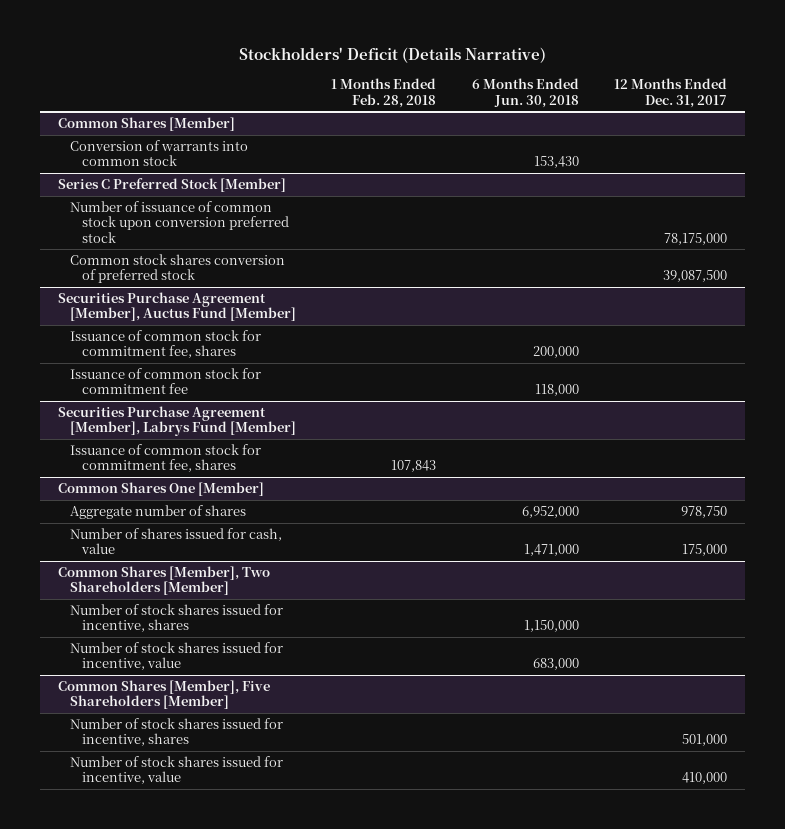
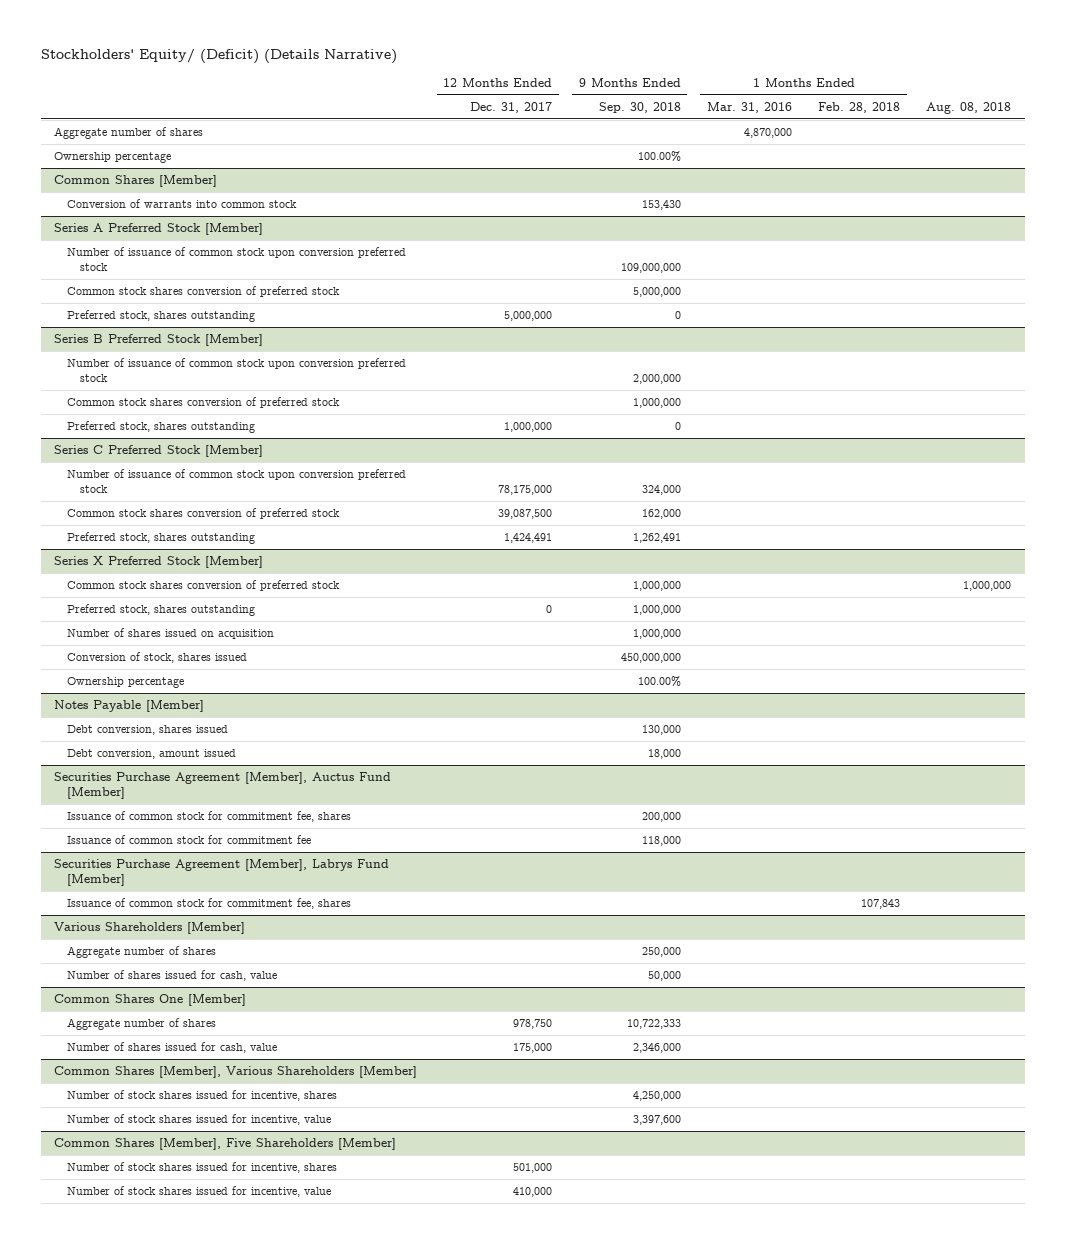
- Stockholders' Deficit (Details Narrative)
+ Stockholders' Equity/ (Deficit) (Details Narrative)
- | 1 Months Ended Feb. 28, 2018 | 6 Months Ended Jun. 30, 2018 | 12 Months Ended Dec. 31, 2017
+ | 12 Months Ended Dec. 31, 2017 | 9 Months Ended Sep. 30, 2018 | 1 Months Ended Mar. 31, 2016 | 1 Months Ended Feb. 28, 2018 | Aug. 08, 2018
+ Aggregate number of shares | | | 4,870,000 | |
+ Ownership percentage | | 100.00% | | |
+ Series A Preferred Stock [Member]
+ Number of issuance of common stock upon conversion preferred stock | | 109,000,000 | | |
+ Common stock shares conversion of preferred stock | | 5,000,000 | | |
+ Preferred stock, shares outstanding | 5,000,000 | 0 | | |
+ Series B Preferred Stock [Member]
+ Number of issuance of common stock upon conversion preferred stock | | 2,000,000 | | |
+ Common stock shares conversion of preferred stock | | 1,000,000 | | |
+ Preferred stock, shares outstanding | 1,000,000 | 0 | | |
@ Series C Preferred Stock [Member]
+ Preferred stock, shares outstanding | 1,424,491 | 1,262,491 | | |
+ Series X Preferred Stock [Member]
+ Common stock shares conversion of preferred stock | | 1,000,000 | | | 1,000,000
+ Preferred stock, shares outstanding | 0 | 1,000,000 | | |
+ Number of shares issued on acquisition | | 1,000,000 | | |
+ Conversion of stock, shares issued | | 450,000,000 | | |
+ Ownership percentage | | 100.00% | | |
+ Notes Payable [Member]
+ Debt conversion, shares issued | | 130,000 | | |
+ Debt conversion, amount issued | | 18,000 | | |
+ Various Shareholders [Member]
+ Aggregate number of shares | | 250,000 | | |
+ Number of shares issued for cash, value | | 50,000 | | |
- Common Shares [Member], Two Shareholders [Member]
+ Common Shares [Member], Various Shareholders [Member]

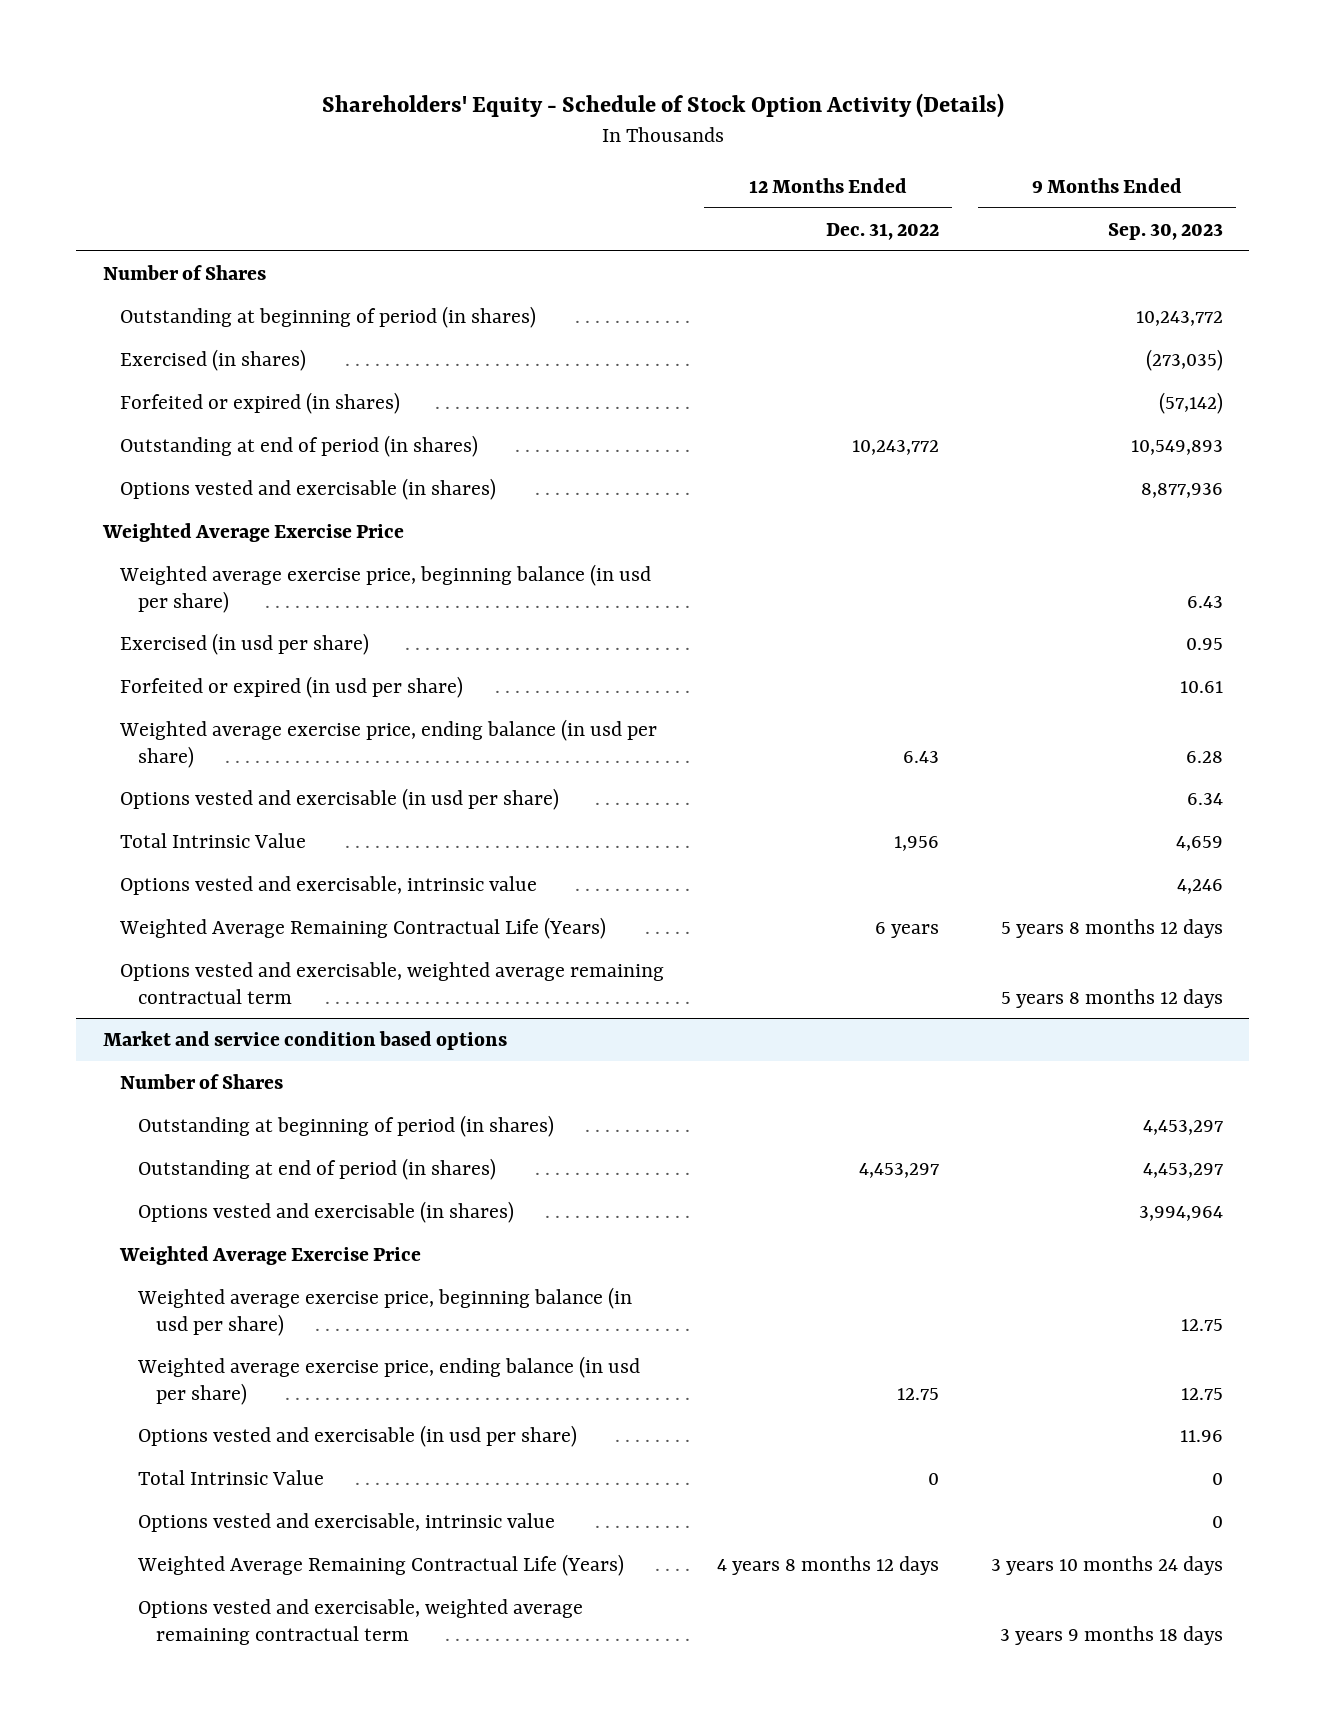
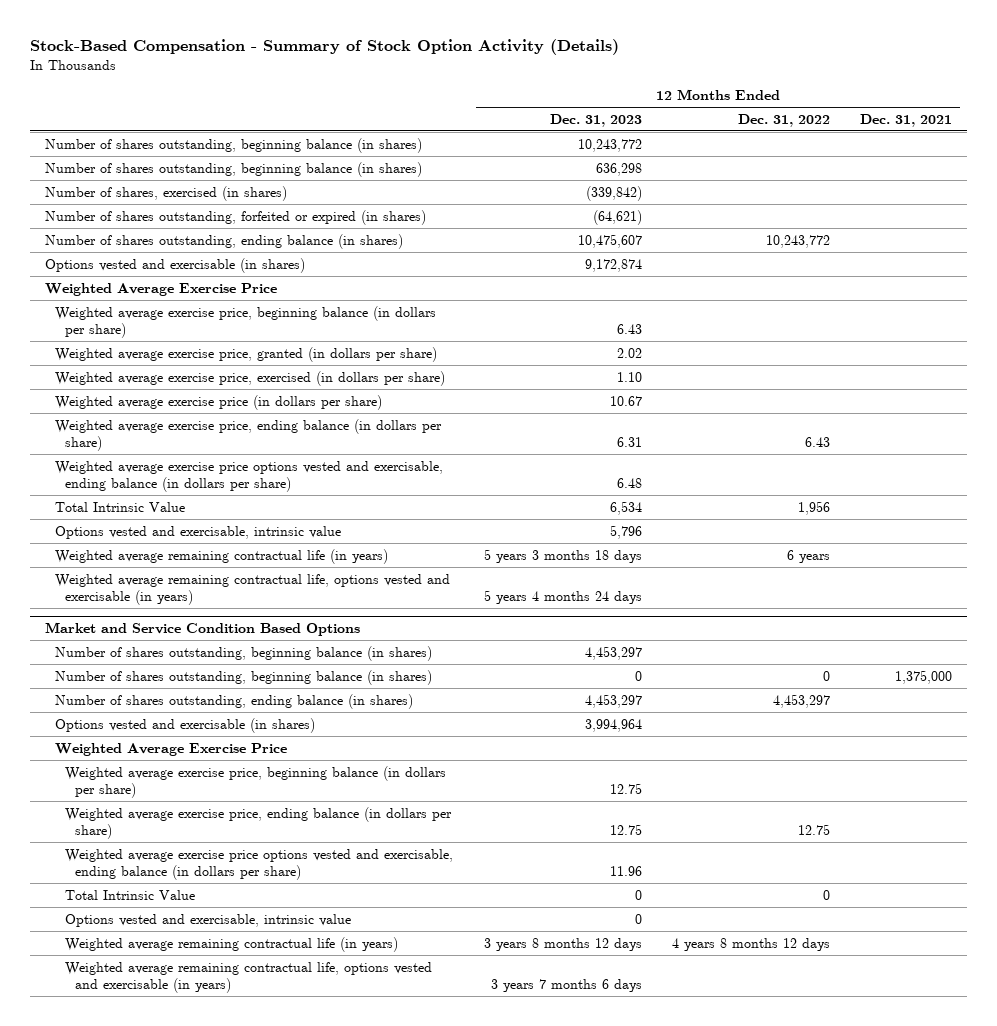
- Shareholders' Equity - Schedule of Stock Option Activity (Details)
+ Stock-Based Compensation - Summary of Stock Option Activity (Details)
- | 12 Months Ended Dec. 31, 2022 | 9 Months Ended Sep. 30, 2023
+ | 12 Months Ended Dec. 31, 2023 | 12 Months Ended Dec. 31, 2022 | 12 Months Ended Dec. 31, 2021
- Number of Shares
- Outstanding at beginning of period (in shares) | | 10,243,772
- Exercised (in shares) | | (273,035)
- Forfeited or expired (in shares) | | (57,142)
- Outstanding at end of period (in shares) | 10,243,772 | 10,549,893
+ Number of shares outstanding, beginning balance (in shares) | 10,243,772 | |
+ Number of shares outstanding, beginning balance (in shares) | 636,298 | |
+ Number of shares, exercised (in shares) | (339,842) | |
+ Number of shares outstanding, forfeited or expired (in shares) | (64,621) | |
+ Number of shares outstanding, ending balance (in shares) | 10,475,607 | 10,243,772 |
- Weighted average exercise price, beginning balance (in usd per share) | | 6.43
- Exercised (in usd per share) | | 0.95
- Forfeited or expired (in usd per share) | | 10.61
- Weighted average exercise price, ending balance (in usd per share) | 6.43 | 6.28
- Options vested and exercisable (in usd per share) | | 6.34
+ Weighted average exercise price, beginning balance (in dollars per share) | 6.43 | |
+ Weighted average exercise price, granted (in dollars per share) | 2.02 | |
+ Weighted average exercise price, exercised (in dollars per share) | 1.10 | |
+ Weighted average exercise price (in dollars per share) | 10.67 | |
+ Weighted average exercise price, ending balance (in dollars per share) | 6.31 | 6.43 |
+ Weighted average exercise price options vested and exercisable, ending balance (in dollars per share) | 6.48 | |
- Weighted Average Remaining Contractual Life (Years) | 6 years | 5 years 8 months 12 days
- Options vested and exercisable, weighted average remaining contractual term | | 5 years 8 months 12 days
- Market and service condition based options
- Number of Shares
- Outstanding at beginning of period (in shares) | | 4,453,297
- Outstanding at end of period (in shares) | 4,453,297 | 4,453,297
+ Weighted average remaining contractual life (in years) | 5 years 3 months 18 days | 6 years |
+ Weighted average remaining contractual life, options vested and exercisable (in years) | 5 years 4 months 24 days | |
+ Market and Service Condition Based Options
+ Number of shares outstanding, beginning balance (in shares) | 4,453,297 | |
+ Number of shares outstanding, beginning balance (in shares) | 0 | 0 | 1,375,000
+ Number of shares outstanding, ending balance (in shares) | 4,453,297 | 4,453,297 |
- Weighted average exercise price, beginning balance (in usd per share) | | 12.75
- Weighted average exercise price, ending balance (in usd per share) | 12.75 | 12.75
- Options vested and exercisable (in usd per share) | | 11.96
+ Weighted average exercise price, beginning balance (in dollars per share) | 12.75 | |
+ Weighted average exercise price, ending balance (in dollars per share) | 12.75 | 12.75 |
+ Weighted average exercise price options vested and exercisable, ending balance (in dollars per share) | 11.96 | |
- Weighted Average Remaining Contractual Life (Years) | 4 years 8 months 12 days | 3 years 10 months 24 days
- Options vested and exercisable, weighted average remaining contractual term | | 3 years 9 months 18 days
+ Weighted average remaining contractual life (in years) | 3 years 8 months 12 days | 4 years 8 months 12 days |
+ Weighted average remaining contractual life, options vested and exercisable (in years) | 3 years 7 months 6 days | |

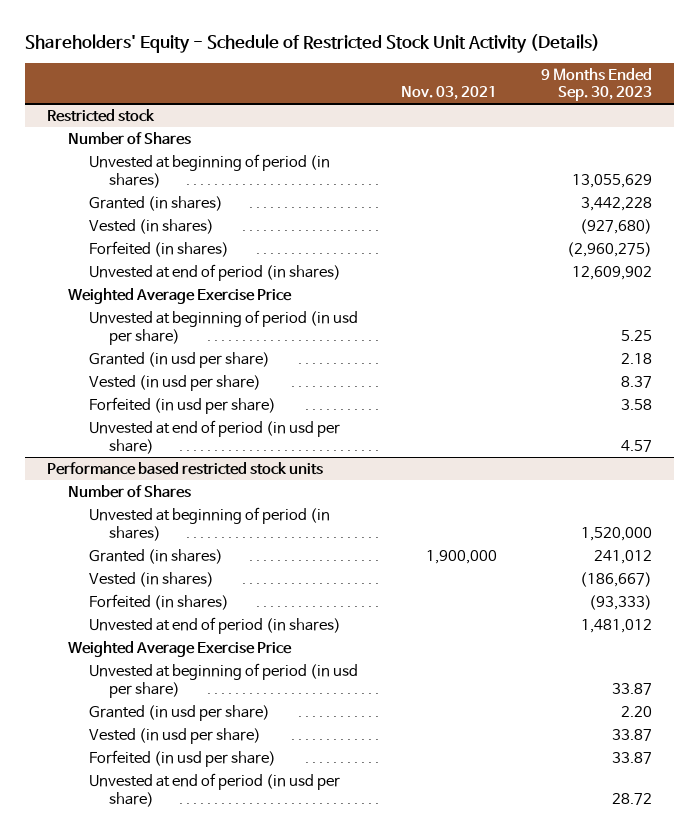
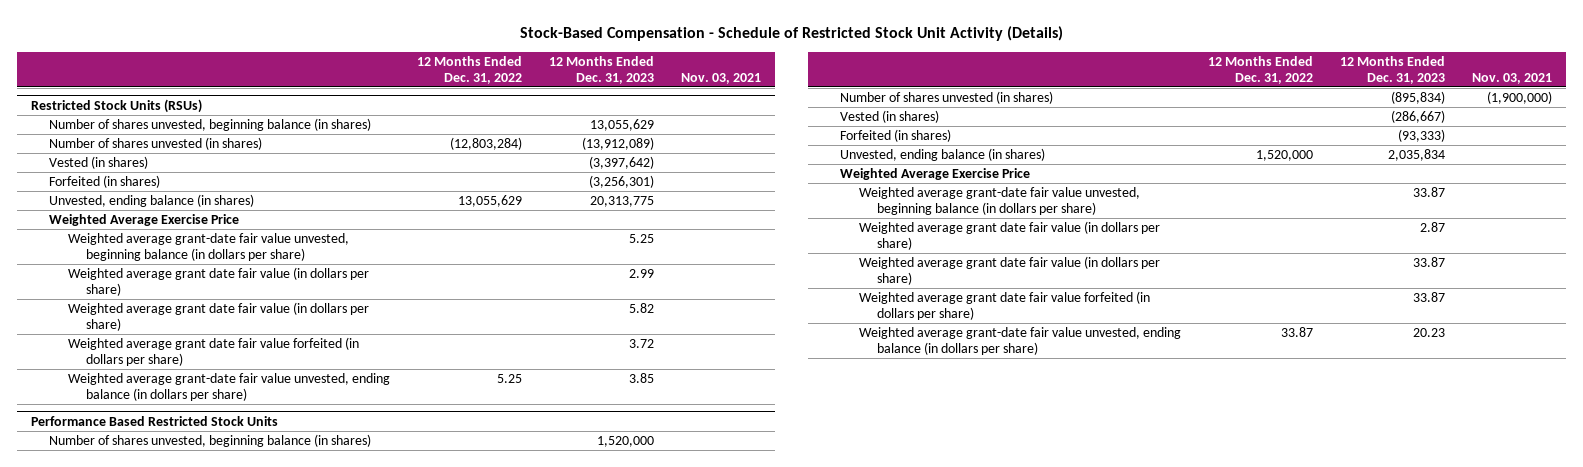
- Shareholders' Equity - Schedule of Restricted Stock Unit Activity (Details)
+ Stock-Based Compensation - Schedule of Restricted Stock Unit Activity (Details)
- | Nov. 03, 2021 | 9 Months Ended Sep. 30, 2023
+ | 12 Months Ended Dec. 31, 2022 | 12 Months Ended Dec. 31, 2023 | Nov. 03, 2021
- Restricted stock
- Number of Shares
- Unvested at beginning of period (in shares) | | 13,055,629
- Granted (in shares) | | 3,442,228
- Vested (in shares) | | (927,680)
- Forfeited (in shares) | | (2,960,275)
- Unvested at end of period (in shares) | | 12,609,902
- Weighted Average Exercise Price
- Unvested at beginning of period (in usd per share) | | 5.25
- Granted (in usd per share) | | 2.18
- Vested (in usd per share) | | 8.37
- Forfeited (in usd per share) | | 3.58
- Unvested at end of period (in usd per share) | | 4.57
- Performance based restricted stock units
- Number of Shares
- Unvested at beginning of period (in shares) | | 1,520,000
- Granted (in shares) | 1,900,000 | 241,012
+ Restricted Stock Units (RSUs)
+ Number of shares unvested, beginning balance (in shares) | | 13,055,629 |
+ Number of shares unvested (in shares) | (12,803,284) | (13,912,089) |
+ Vested (in shares) | | (3,397,642) |
+ Forfeited (in shares) | | (3,256,301) |
+ Unvested, ending balance (in shares) | 13,055,629 | 20,313,775 |
+ Weighted Average Exercise Price
+ Weighted average grant-date fair value unvested, beginning balance (in dollars per share) | | 5.25 |
+ Weighted average grant date fair value (in dollars per share) | | 2.99 |
+ Weighted average grant date fair value (in dollars per share) | | 5.82 |
+ Weighted average grant date fair value forfeited (in dollars per share) | | 3.72 |
+ Weighted average grant-date fair value unvested, ending balance (in dollars per share) | 5.25 | 3.85 |
+ Performance Based Restricted Stock Units
+ Number of shares unvested, beginning balance (in shares) | | 1,520,000 |
+ Number of shares unvested (in shares) | | (895,834) | (1,900,000)
- Unvested at end of period (in shares) | | 1,481,012
+ Unvested, ending balance (in shares) | 1,520,000 | 2,035,834 |
- Unvested at beginning of period (in usd per share) | | 33.87
- Granted (in usd per share) | | 2.20
- Vested (in usd per share) | | 33.87
- Forfeited (in usd per share) | | 33.87
- Unvested at end of period (in usd per share) | | 28.72
+ Weighted average grant-date fair value unvested, beginning balance (in dollars per share) | | 33.87 |
+ Weighted average grant date fair value (in dollars per share) | | 2.87 |
+ Weighted average grant date fair value (in dollars per share) | | 33.87 |
+ Weighted average grant date fair value forfeited (in dollars per share) | | 33.87 |
+ Weighted average grant-date fair value unvested, ending balance (in dollars per share) | 33.87 | 20.23 |

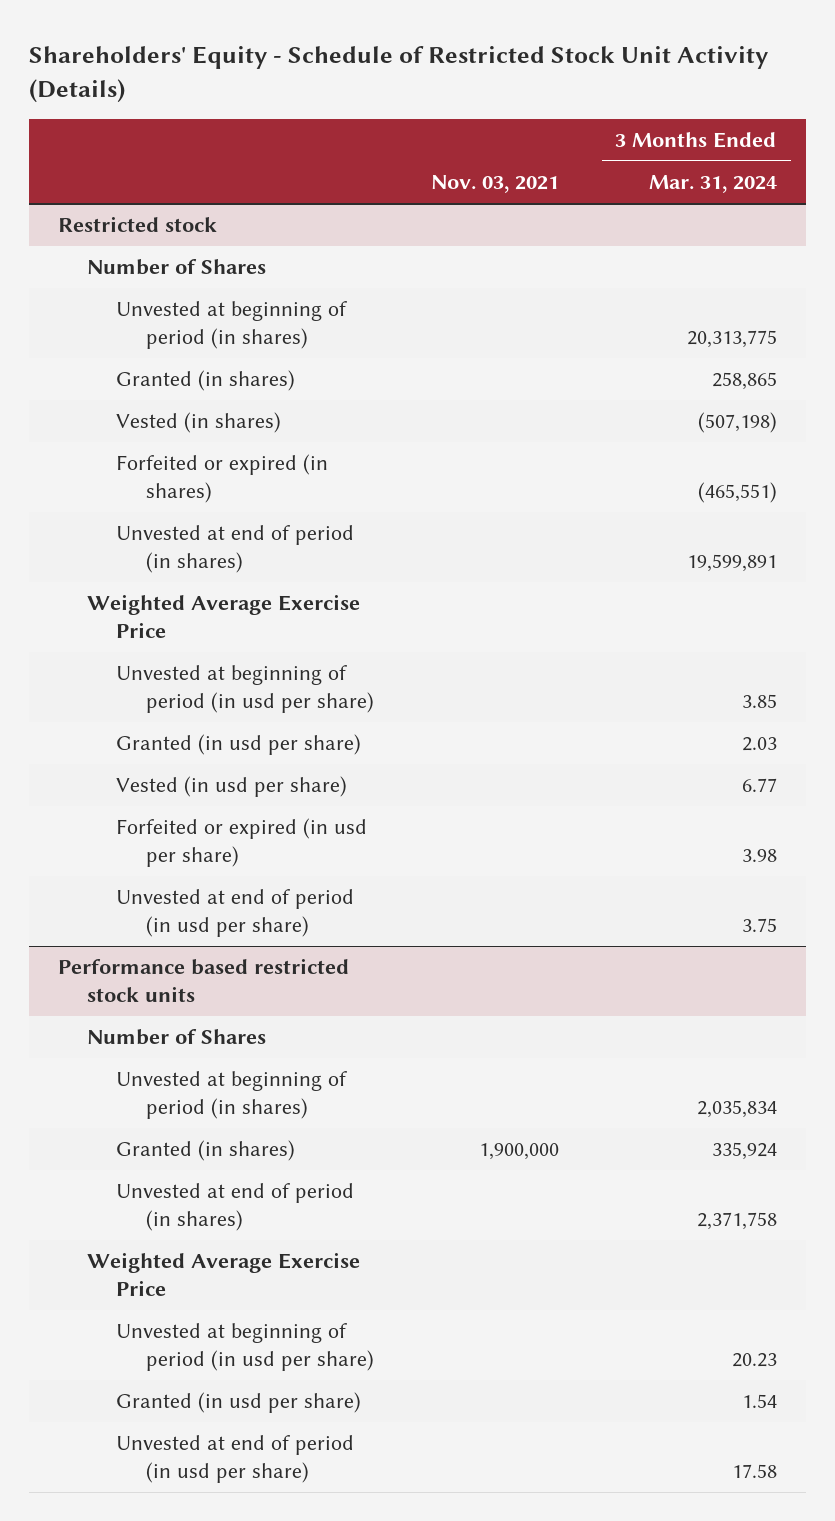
- Stock-Based Compensation - Schedule of Restricted Stock Unit Activity (Details)
+ Shareholders' Equity - Schedule of Restricted Stock Unit Activity (Details)
- | 12 Months Ended Dec. 31, 2022 | 12 Months Ended Dec. 31, 2023 | Nov. 03, 2021
+ | Nov. 03, 2021 | 3 Months Ended Mar. 31, 2024
- Restricted Stock Units (RSUs)
- Number of shares unvested, beginning balance (in shares) | | 13,055,629 |
- Number of shares unvested (in shares) | (12,803,284) | (13,912,089) |
- Vested (in shares) | | (3,397,642) |
- Forfeited (in shares) | | (3,256,301) |
- Unvested, ending balance (in shares) | 13,055,629 | 20,313,775 |
- Weighted Average Exercise Price
- Weighted average grant-date fair value unvested, beginning balance (in dollars per share) | | 5.25 |
- Weighted average grant date fair value (in dollars per share) | | 2.99 |
- Weighted average grant date fair value (in dollars per share) | | 5.82 |
- Weighted average grant date fair value forfeited (in dollars per share) | | 3.72 |
- Weighted average grant-date fair value unvested, ending balance (in dollars per share) | 5.25 | 3.85 |
- Performance Based Restricted Stock Units
- Number of shares unvested, beginning balance (in shares) | | 1,520,000 |
- Number of shares unvested (in shares) | | (895,834) | (1,900,000)
- Vested (in shares) | | (286,667) |
- Forfeited (in shares) | | (93,333) |
- Unvested, ending balance (in shares) | 1,520,000 | 2,035,834 |
+ Restricted stock
+ Number of Shares
+ Unvested at beginning of period (in shares) | | 20,313,775
+ Granted (in shares) | | 258,865
+ Vested (in shares) | | (507,198)
+ Forfeited or expired (in shares) | | (465,551)
+ Unvested at end of period (in shares) | | 19,599,891
+ Weighted Average Exercise Price
+ Unvested at beginning of period (in usd per share) | | 3.85
+ Granted (in usd per share) | | 2.03
+ Vested (in usd per share) | | 6.77
+ Forfeited or expired (in usd per share) | | 3.98
+ Unvested at end of period (in usd per share) | | 3.75
+ Performance based restricted stock units
+ Number of Shares
+ Unvested at beginning of period (in shares) | | 2,035,834
+ Granted (in shares) | 1,900,000 | 335,924
+ Unvested at end of period (in shares) | | 2,371,758
- Weighted average grant-date fair value unvested, beginning balance (in dollars per share) | | 33.87 |
- Weighted average grant date fair value (in dollars per share) | | 2.87 |
- Weighted average grant date fair value (in dollars per share) | | 33.87 |
- Weighted average grant date fair value forfeited (in dollars per share) | | 33.87 |
- Weighted average grant-date fair value unvested, ending balance (in dollars per share) | 33.87 | 20.23 |
+ Unvested at beginning of period (in usd per share) | | 20.23
+ Granted (in usd per share) | | 1.54
+ Unvested at end of period (in usd per share) | | 17.58

